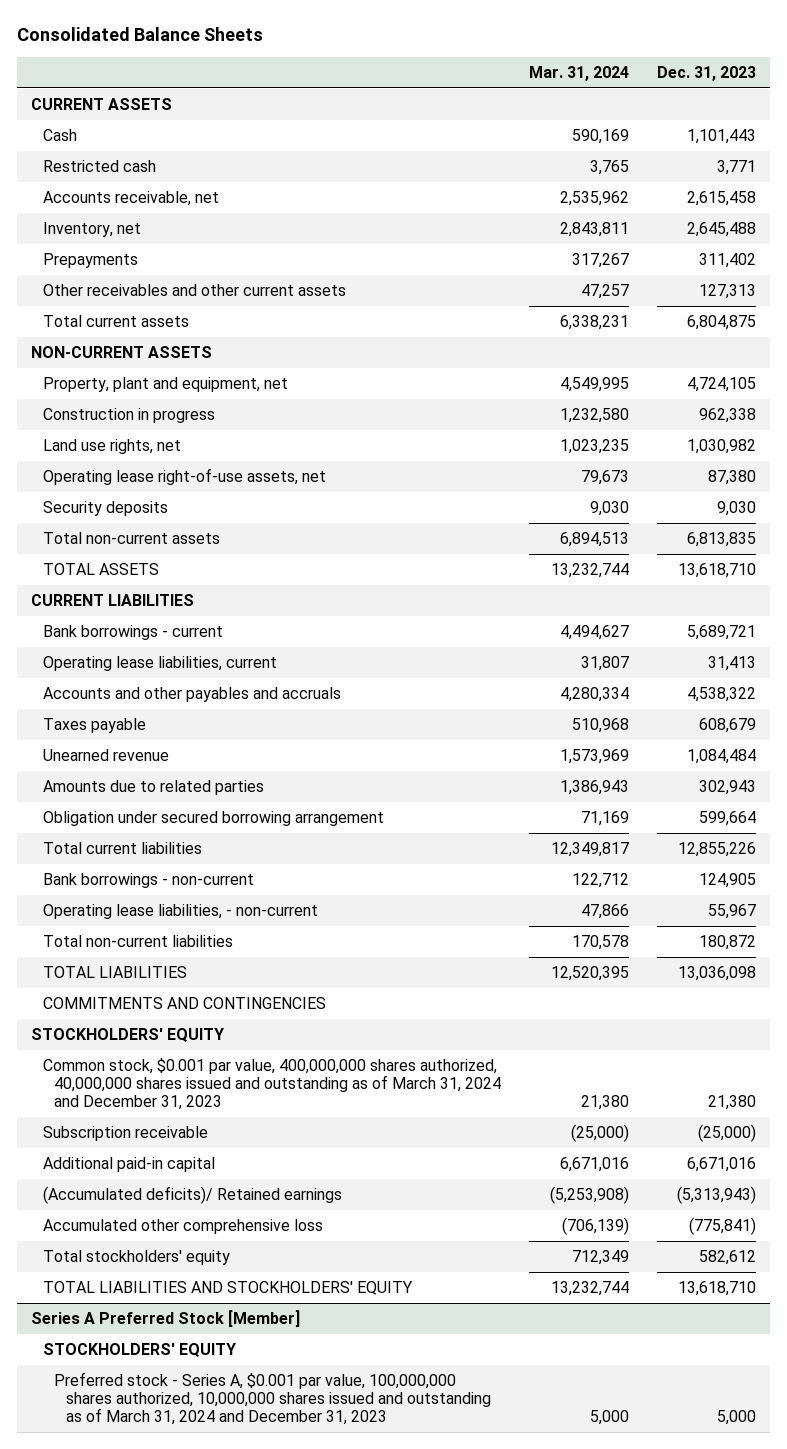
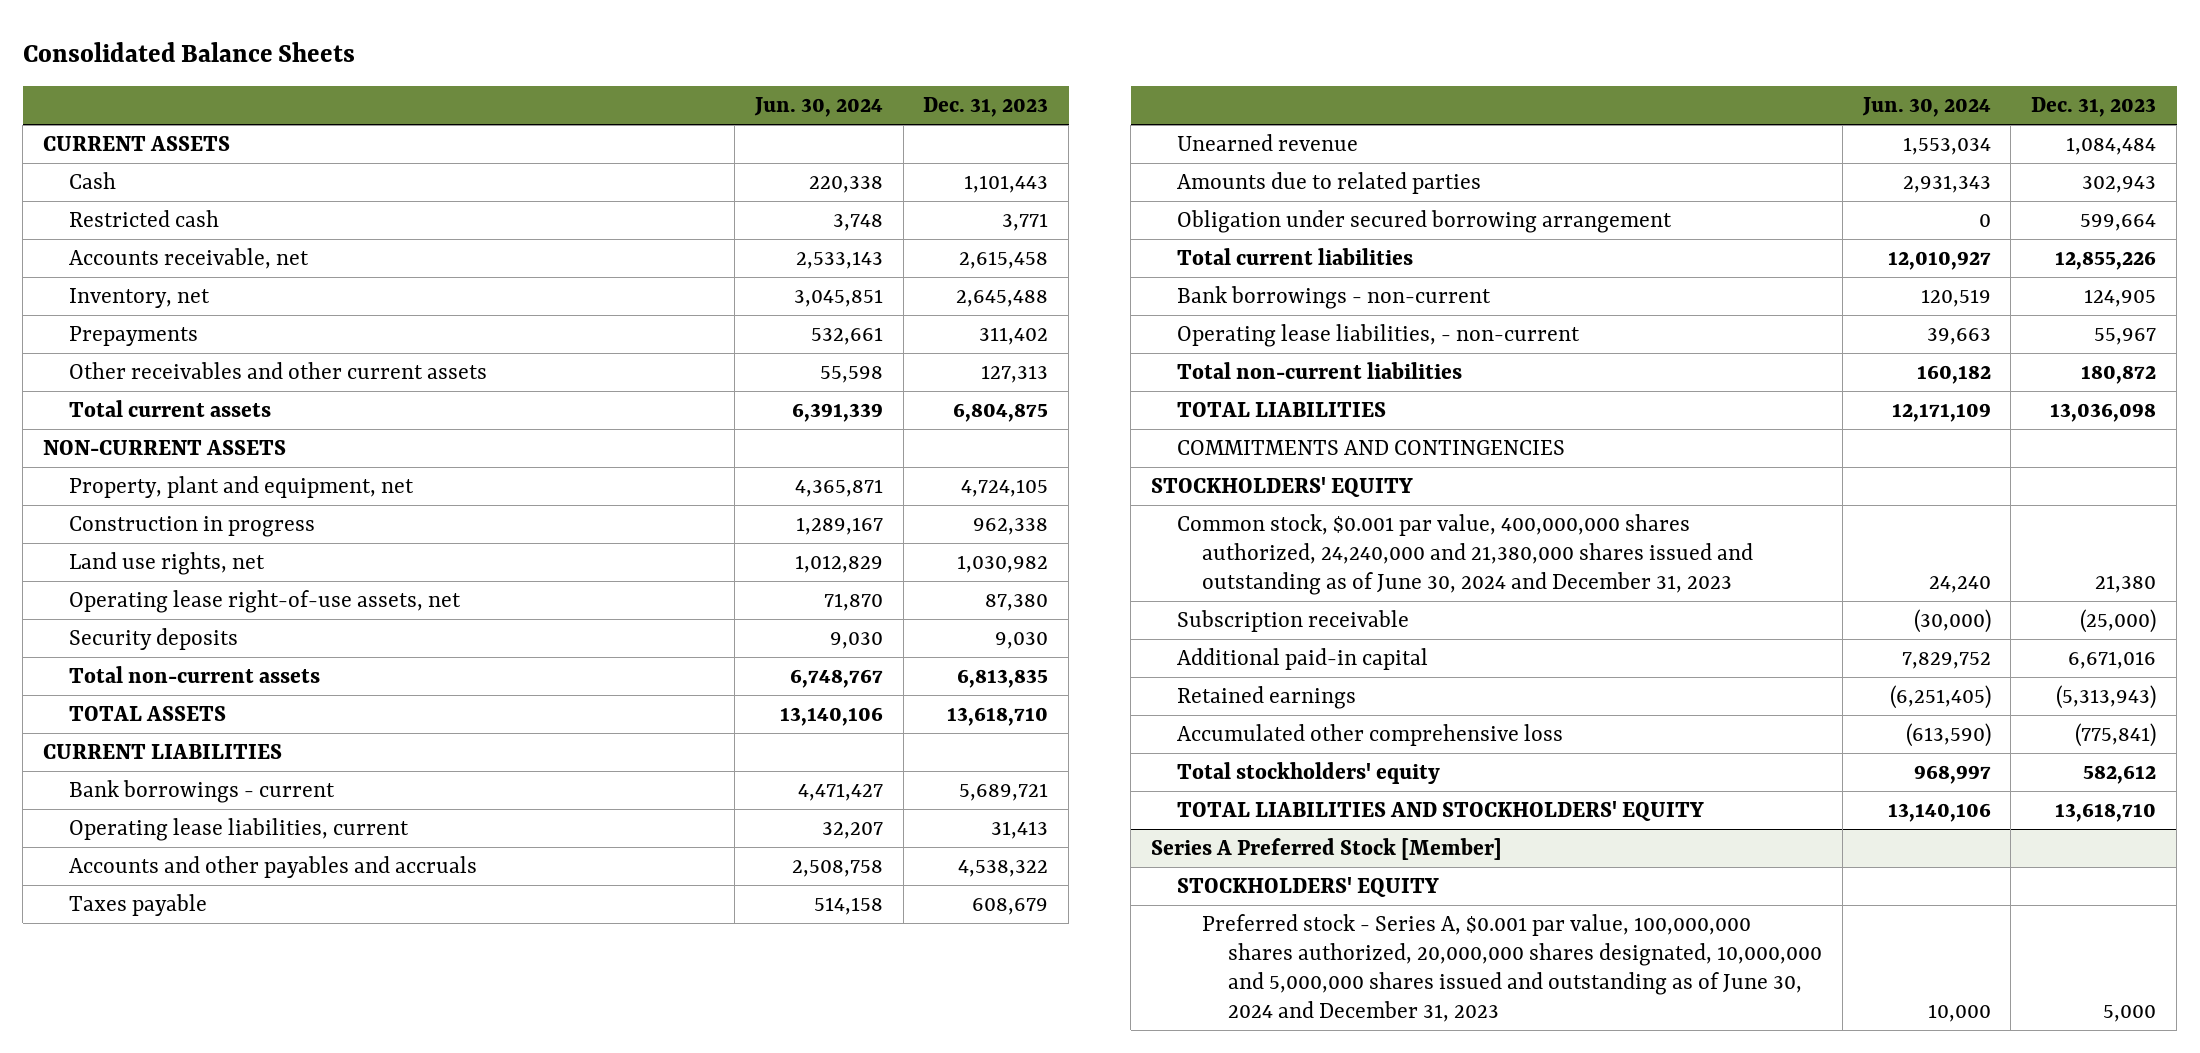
- | Mar. 31, 2024 | Dec. 31, 2023
+ | Jun. 30, 2024 | Dec. 31, 2023
- Common stock, $0.001 par value, 400,000,000 shares authorized, 40,000,000 shares issued and outstanding as of March 31, 2024 and December 31, 2023 | 21,380 | 21,380
+ Common stock, $0.001 par value, 400,000,000 shares authorized, 24,240,000 and 21,380,000 shares issued and outstanding as of June 30, 2024 and December 31, 2023 | 24,240 | 21,380
- (Accumulated deficits)/ Retained earnings | (5,253,908) | (5,313,943)
+ Retained earnings | (6,251,405) | (5,313,943)
@ Series A Preferred Stock [Member]
- Preferred stock - Series A, $0.001 par value, 100,000,000 shares authorized, 10,000,000 shares issued and outstanding as of March 31, 2024 and December 31, 2023 | 5,000 | 5,000
+ Preferred stock - Series A, $0.001 par value, 100,000,000 shares authorized, 20,000,000 shares designated, 10,000,000 and 5,000,000 shares issued and outstanding as of June 30, 2024 and December 31, 2023 | 10,000 | 5,000

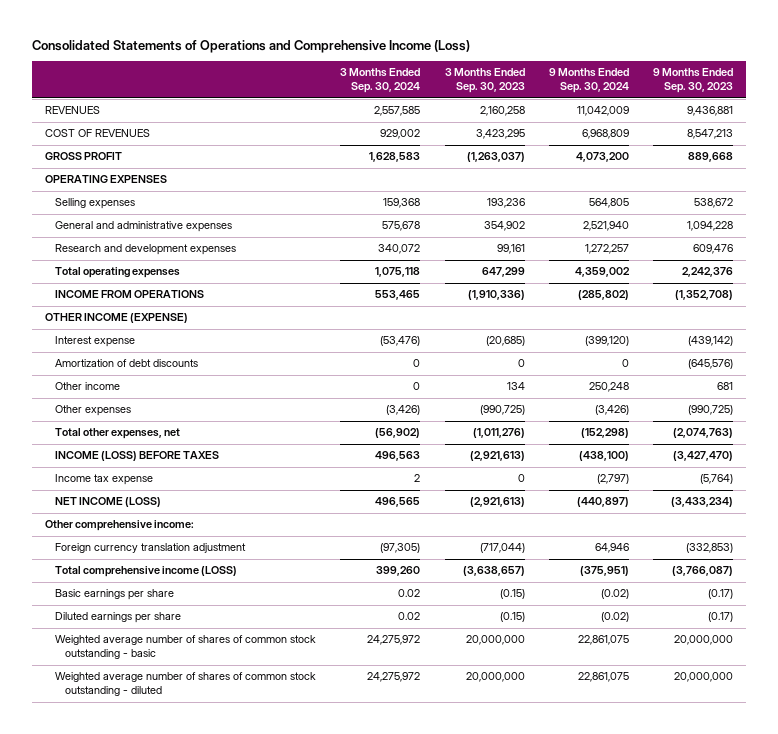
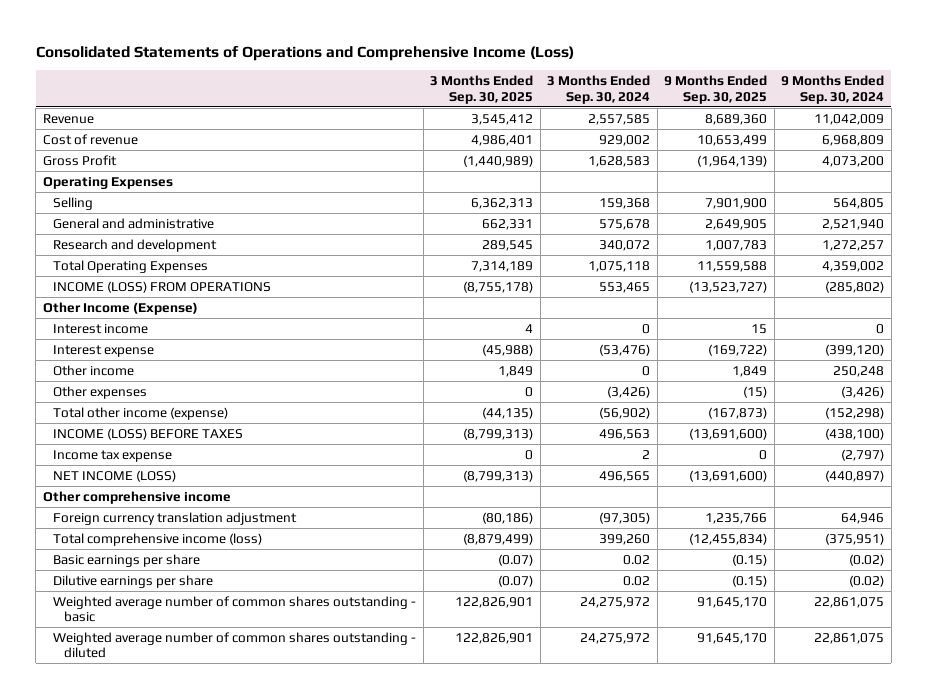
- | 3 Months Ended Sep. 30, 2024 | 3 Months Ended Sep. 30, 2023 | 9 Months Ended Sep. 30, 2024 | 9 Months Ended Sep. 30, 2023
+ | 3 Months Ended Sep. 30, 2025 | 3 Months Ended Sep. 30, 2024 | 9 Months Ended Sep. 30, 2025 | 9 Months Ended Sep. 30, 2024
- REVENUES | 2,557,585 | 2,160,258 | 11,042,009 | 9,436,881
- COST OF REVENUES | 929,002 | 3,423,295 | 6,968,809 | 8,547,213
- GROSS PROFIT | 1,628,583 | (1,263,037) | 4,073,200 | 889,668
- OPERATING EXPENSES
- Selling expenses | 159,368 | 193,236 | 564,805 | 538,672
- General and administrative expenses | 575,678 | 354,902 | 2,521,940 | 1,094,228
- Research and development expenses | 340,072 | 99,161 | 1,272,257 | 609,476
- Total operating expenses | 1,075,118 | 647,299 | 4,359,002 | 2,242,376
- INCOME FROM OPERATIONS | 553,465 | (1,910,336) | (285,802) | (1,352,708)
- OTHER INCOME (EXPENSE)
+ Revenue | 3,545,412 | 2,557,585 | 8,689,360 | 11,042,009
+ Cost of revenue | 4,986,401 | 929,002 | 10,653,499 | 6,968,809
+ Gross Profit | (1,440,989) | 1,628,583 | (1,964,139) | 4,073,200
+ Operating Expenses
+ Selling | 6,362,313 | 159,368 | 7,901,900 | 564,805
+ General and administrative | 662,331 | 575,678 | 2,649,905 | 2,521,940
+ Research and development | 289,545 | 340,072 | 1,007,783 | 1,272,257
+ Total Operating Expenses | 7,314,189 | 1,075,118 | 11,559,588 | 4,359,002
+ INCOME (LOSS) FROM OPERATIONS | (8,755,178) | 553,465 | (13,523,727) | (285,802)
+ Other Income (Expense)
+ Interest income | 4 | 0 | 15 | 0
- Amortization of debt discounts | 0 | 0 | 0 | (645,576)
- Total other expenses, net | (56,902) | (1,011,276) | (152,298) | (2,074,763)
+ Total other income (expense) | (44,135) | (56,902) | (167,873) | (152,298)
- Other comprehensive income:
+ Other comprehensive income
- Total comprehensive income (LOSS) | 399,260 | (3,638,657) | (375,951) | (3,766,087)
+ Total comprehensive income (loss) | (8,879,499) | 399,260 | (12,455,834) | (375,951)
- Diluted earnings per share | 0.02 | (0.15) | (0.02) | (0.17)
- Weighted average number of shares of common stock outstanding - basic | 24,275,972 | 20,000,000 | 22,861,075 | 20,000,000
- Weighted average number of shares of common stock outstanding - diluted | 24,275,972 | 20,000,000 | 22,861,075 | 20,000,000
+ Dilutive earnings per share | (0.07) | 0.02 | (0.15) | (0.02)
+ Weighted average number of common shares outstanding - basic | 122,826,901 | 24,275,972 | 91,645,170 | 22,861,075
+ Weighted average number of common shares outstanding - diluted | 122,826,901 | 24,275,972 | 91,645,170 | 22,861,075

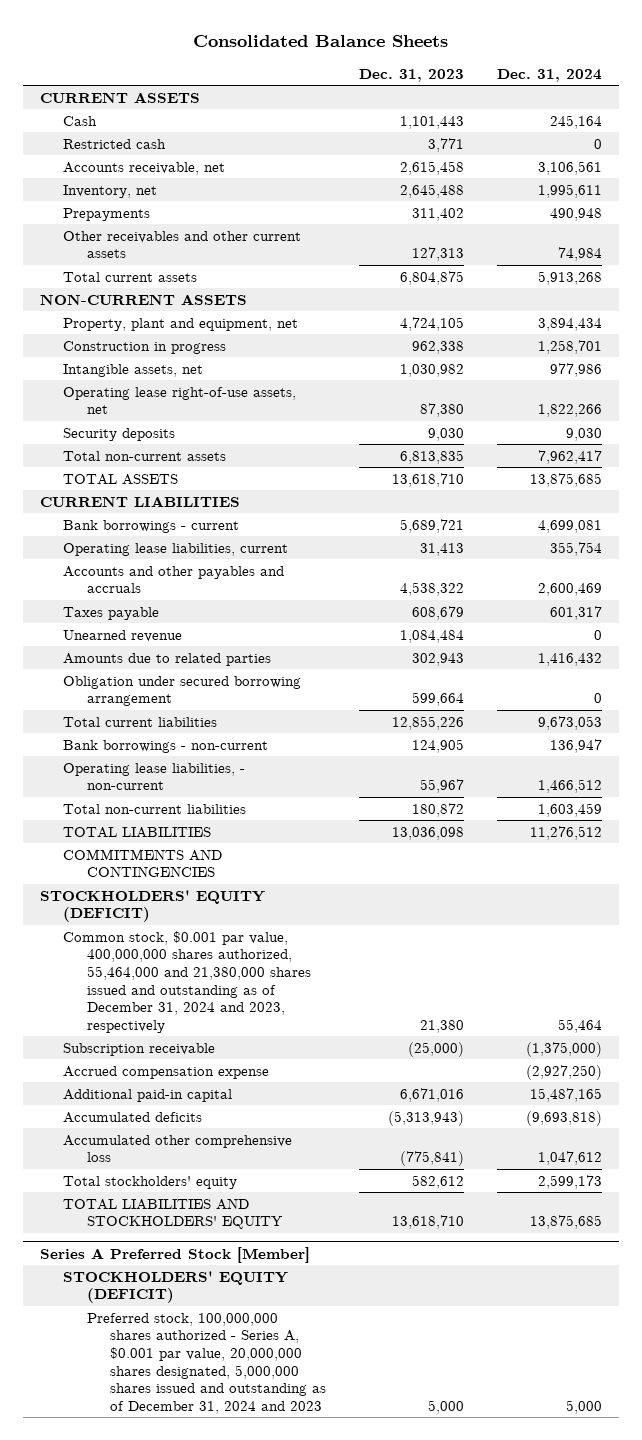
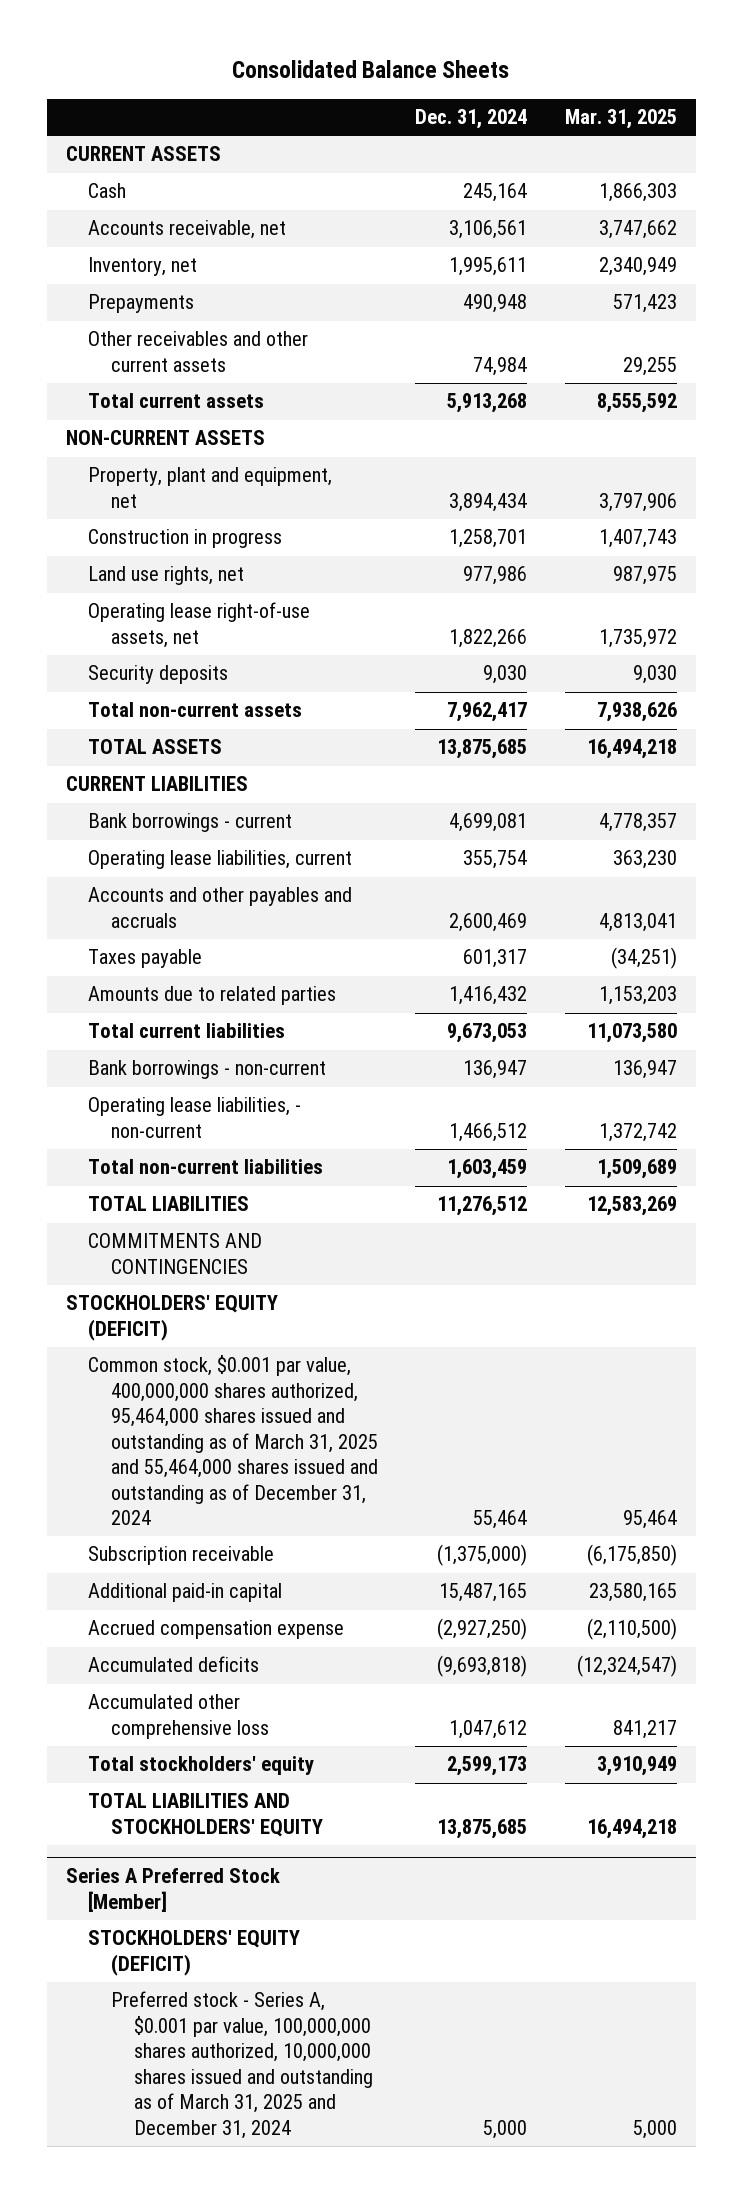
- | Dec. 31, 2023 | Dec. 31, 2024
+ | Dec. 31, 2024 | Mar. 31, 2025
- Restricted cash | 3,771 | 0
- Intangible assets, net | 1,030,982 | 977,986
+ Land use rights, net | 977,986 | 987,975
- Unearned revenue | 1,084,484 | 0
- Obligation under secured borrowing arrangement | 599,664 | 0
- Common stock, $0.001 par value, 400,000,000 shares authorized, 55,464,000 and 21,380,000 shares issued and outstanding as of December 31, 2024 and 2023, respectively | 21,380 | 55,464
+ Common stock, $0.001 par value, 400,000,000 shares authorized, 95,464,000 shares issued and outstanding as of March 31, 2025 and 55,464,000 shares issued and outstanding as of December 31, 2024 | 55,464 | 95,464
moved down: Accrued compensation expense | (2,927,250) | (2,110,500)
@ Series A Preferred Stock [Member]
- Preferred stock, 100,000,000 shares authorized - Series A, $0.001 par value, 20,000,000 shares designated, 5,000,000 shares issued and outstanding as of December 31, 2024 and 2023 | 5,000 | 5,000
+ Preferred stock - Series A, $0.001 par value, 100,000,000 shares authorized, 10,000,000 shares issued and outstanding as of March 31, 2025 and December 31, 2024 | 5,000 | 5,000

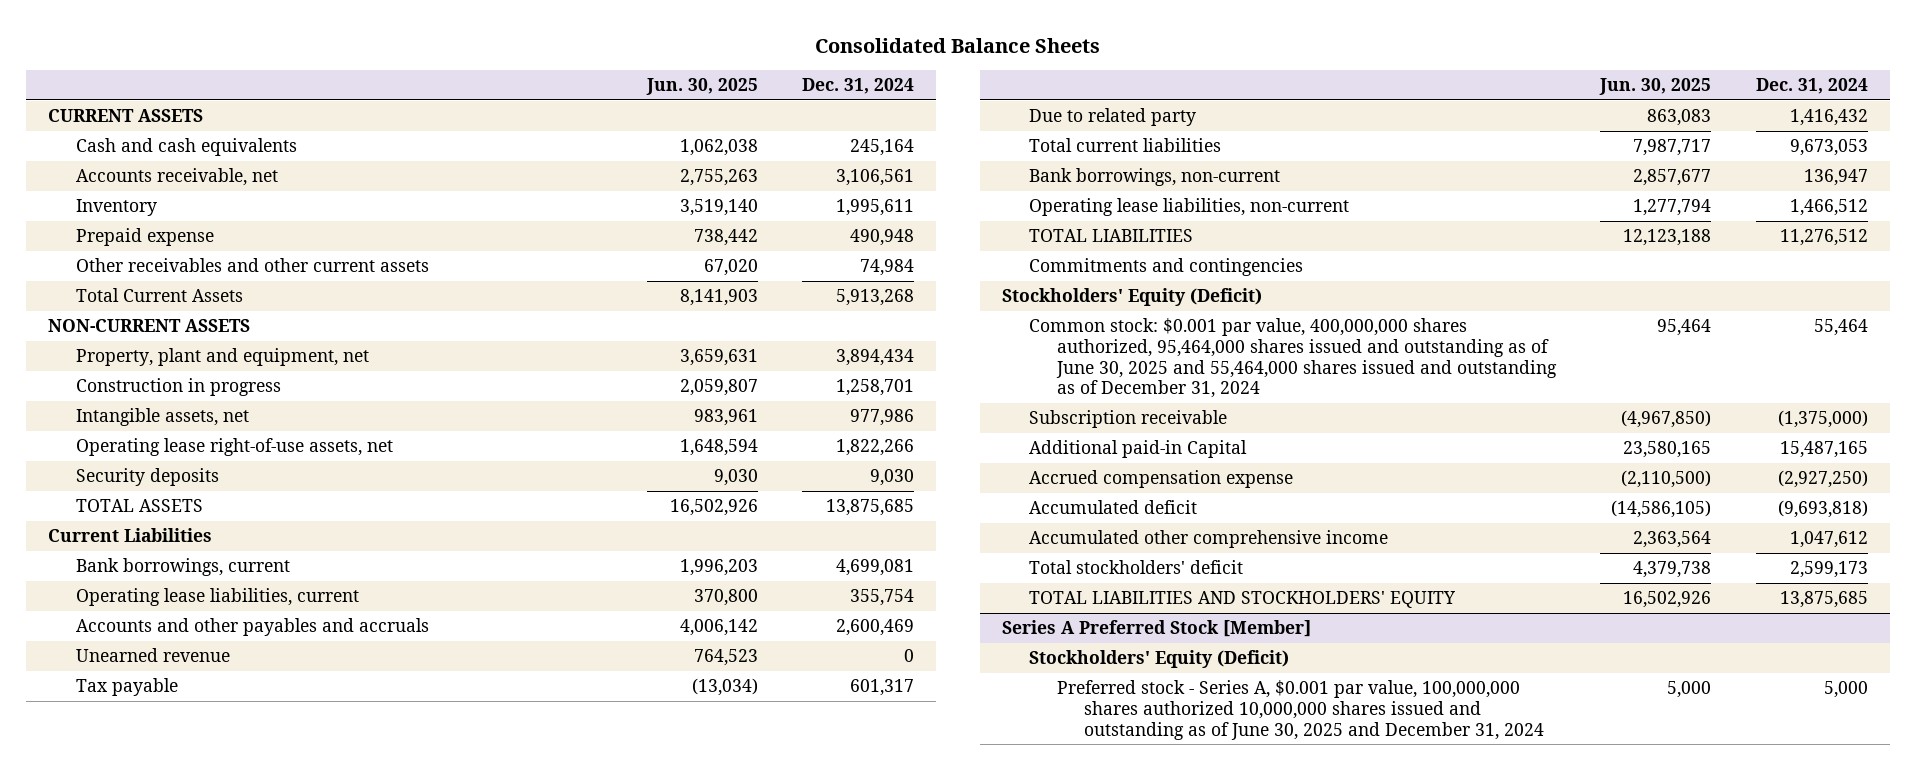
- | Dec. 31, 2024 | Mar. 31, 2025
+ | Jun. 30, 2025 | Dec. 31, 2024
- Cash | 245,164 | 1,866,303
+ Cash and cash equivalents | 1,062,038 | 245,164
- Inventory, net | 1,995,611 | 2,340,949
- Prepayments | 490,948 | 571,423
+ Inventory | 3,519,140 | 1,995,611
+ Prepaid expense | 738,442 | 490,948
- Total current assets | 5,913,268 | 8,555,592
+ Total Current Assets | 8,141,903 | 5,913,268
- Land use rights, net | 977,986 | 987,975
+ Intangible assets, net | 983,961 | 977,986
- Total non-current assets | 7,962,417 | 7,938,626
- CURRENT LIABILITIES
- Bank borrowings - current | 4,699,081 | 4,778,357
+ Current Liabilities
+ Bank borrowings, current | 1,996,203 | 4,699,081
- Taxes payable | 601,317 | (34,251)
- Amounts due to related parties | 1,416,432 | 1,153,203
+ Unearned revenue | 764,523 | 0
+ Tax payable | (13,034) | 601,317
+ Due to related party | 863,083 | 1,416,432
- Bank borrowings - non-current | 136,947 | 136,947
- Operating lease liabilities, - non-current | 1,466,512 | 1,372,742
- Total non-current liabilities | 1,603,459 | 1,509,689
+ Bank borrowings, non-current | 2,857,677 | 136,947
+ Operating lease liabilities, non-current | 1,277,794 | 1,466,512
- COMMITMENTS AND CONTINGENCIES
- STOCKHOLDERS' EQUITY (DEFICIT)
- Common stock, $0.001 par value, 400,000,000 shares authorized, 95,464,000 shares issued and outstanding as of March 31, 2025 and 55,464,000 shares issued and outstanding as of December 31, 2024 | 55,464 | 95,464
+ Commitments and contingencies
+ Stockholders' Equity (Deficit)
+ Common stock: $0.001 par value, 400,000,000 shares authorized, 95,464,000 shares issued and outstanding as of June 30, 2025 and 55,464,000 shares issued and outstanding as of December 31, 2024 | 95,464 | 55,464
- Additional paid-in capital | 15,487,165 | 23,580,165
+ Additional paid-in Capital | 23,580,165 | 15,487,165
- Accumulated deficits | (9,693,818) | (12,324,547)
- Accumulated other comprehensive loss | 1,047,612 | 841,217
- Total stockholders' equity | 2,599,173 | 3,910,949
+ Accumulated deficit | (14,586,105) | (9,693,818)
+ Accumulated other comprehensive income | 2,363,564 | 1,047,612
+ Total stockholders' deficit | 4,379,738 | 2,599,173
@ Series A Preferred Stock [Member]
- STOCKHOLDERS' EQUITY (DEFICIT)
- Preferred stock - Series A, $0.001 par value, 100,000,000 shares authorized, 10,000,000 shares issued and outstanding as of March 31, 2025 and December 31, 2024 | 5,000 | 5,000
+ Stockholders' Equity (Deficit)
+ Preferred stock - Series A, $0.001 par value, 100,000,000 shares authorized 10,000,000 shares issued and outstanding as of June 30, 2025 and December 31, 2024 | 5,000 | 5,000

